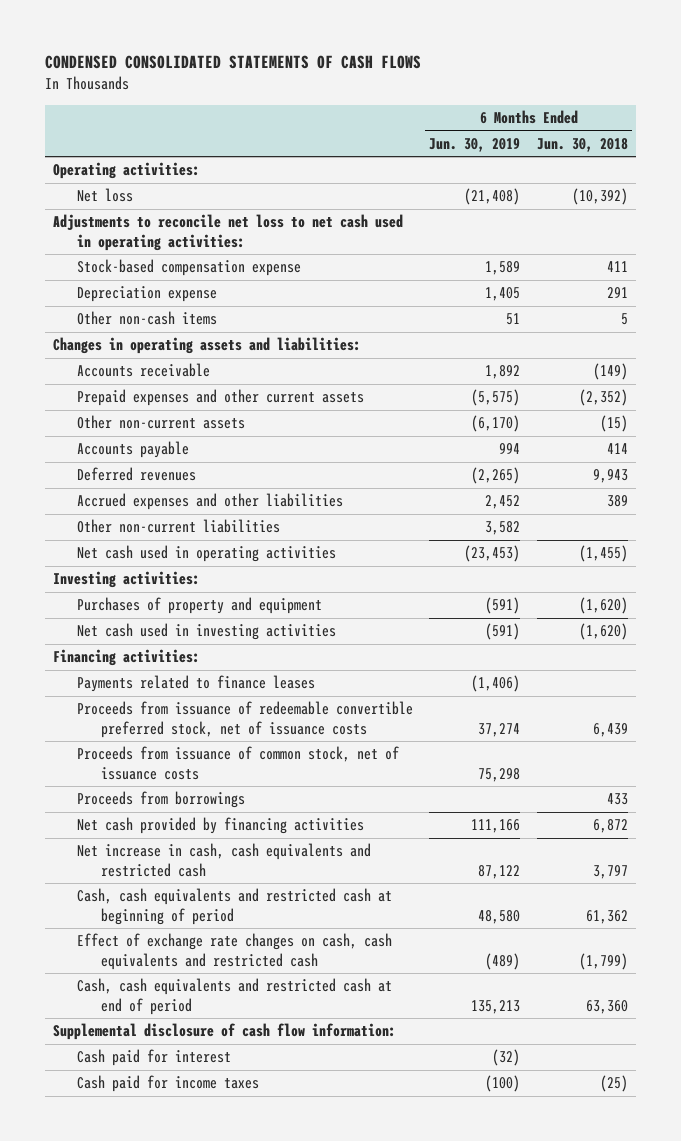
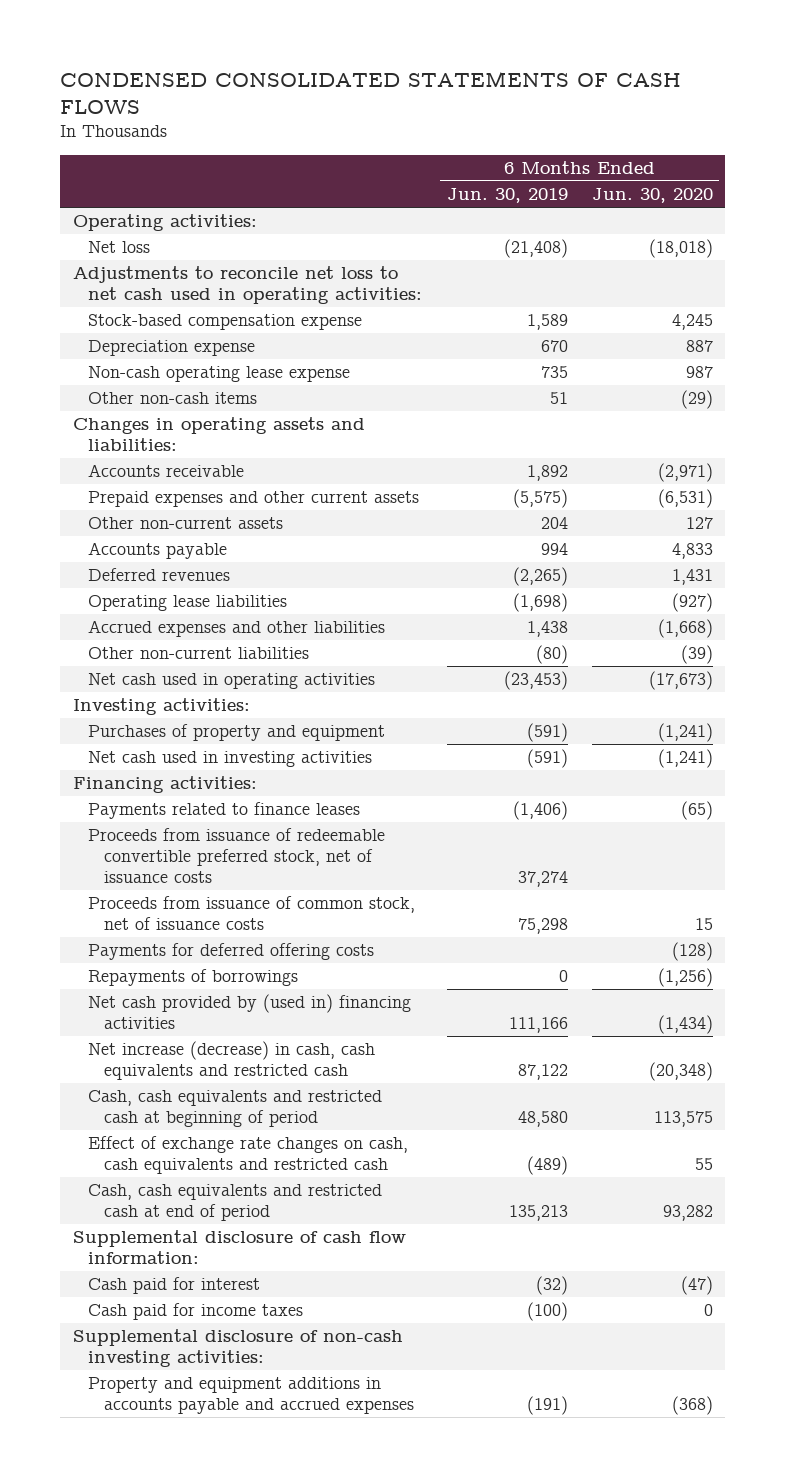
- | 6 Months Ended Jun. 30, 2019 | 6 Months Ended Jun. 30, 2018
+ | 6 Months Ended Jun. 30, 2019 | 6 Months Ended Jun. 30, 2020
- Depreciation expense | 1,405 | 291
+ Depreciation expense | 670 | 887
+ Non-cash operating lease expense | 735 | 987
- Other non-current assets | (6,170) | (15)
+ Other non-current assets | 204 | 127
- Accrued expenses and other liabilities | 2,452 | 389
- Other non-current liabilities | 3,582 |
+ Operating lease liabilities | (1,698) | (927)
+ Accrued expenses and other liabilities | 1,438 | (1,668)
+ Other non-current liabilities | (80) | (39)
- Proceeds from borrowings | | 433
- Net cash provided by financing activities | 111,166 | 6,872
- Net increase in cash, cash equivalents and restricted cash | 87,122 | 3,797
+ Payments for deferred offering costs | | (128)
+ Repayments of borrowings | 0 | (1,256)
+ Net cash provided by (used in) financing activities | 111,166 | (1,434)
+ Net increase (decrease) in cash, cash equivalents and restricted cash | 87,122 | (20,348)
+ Supplemental disclosure of non-cash investing activities:
+ Property and equipment additions in accounts payable and accrued expenses | (191) | (368)

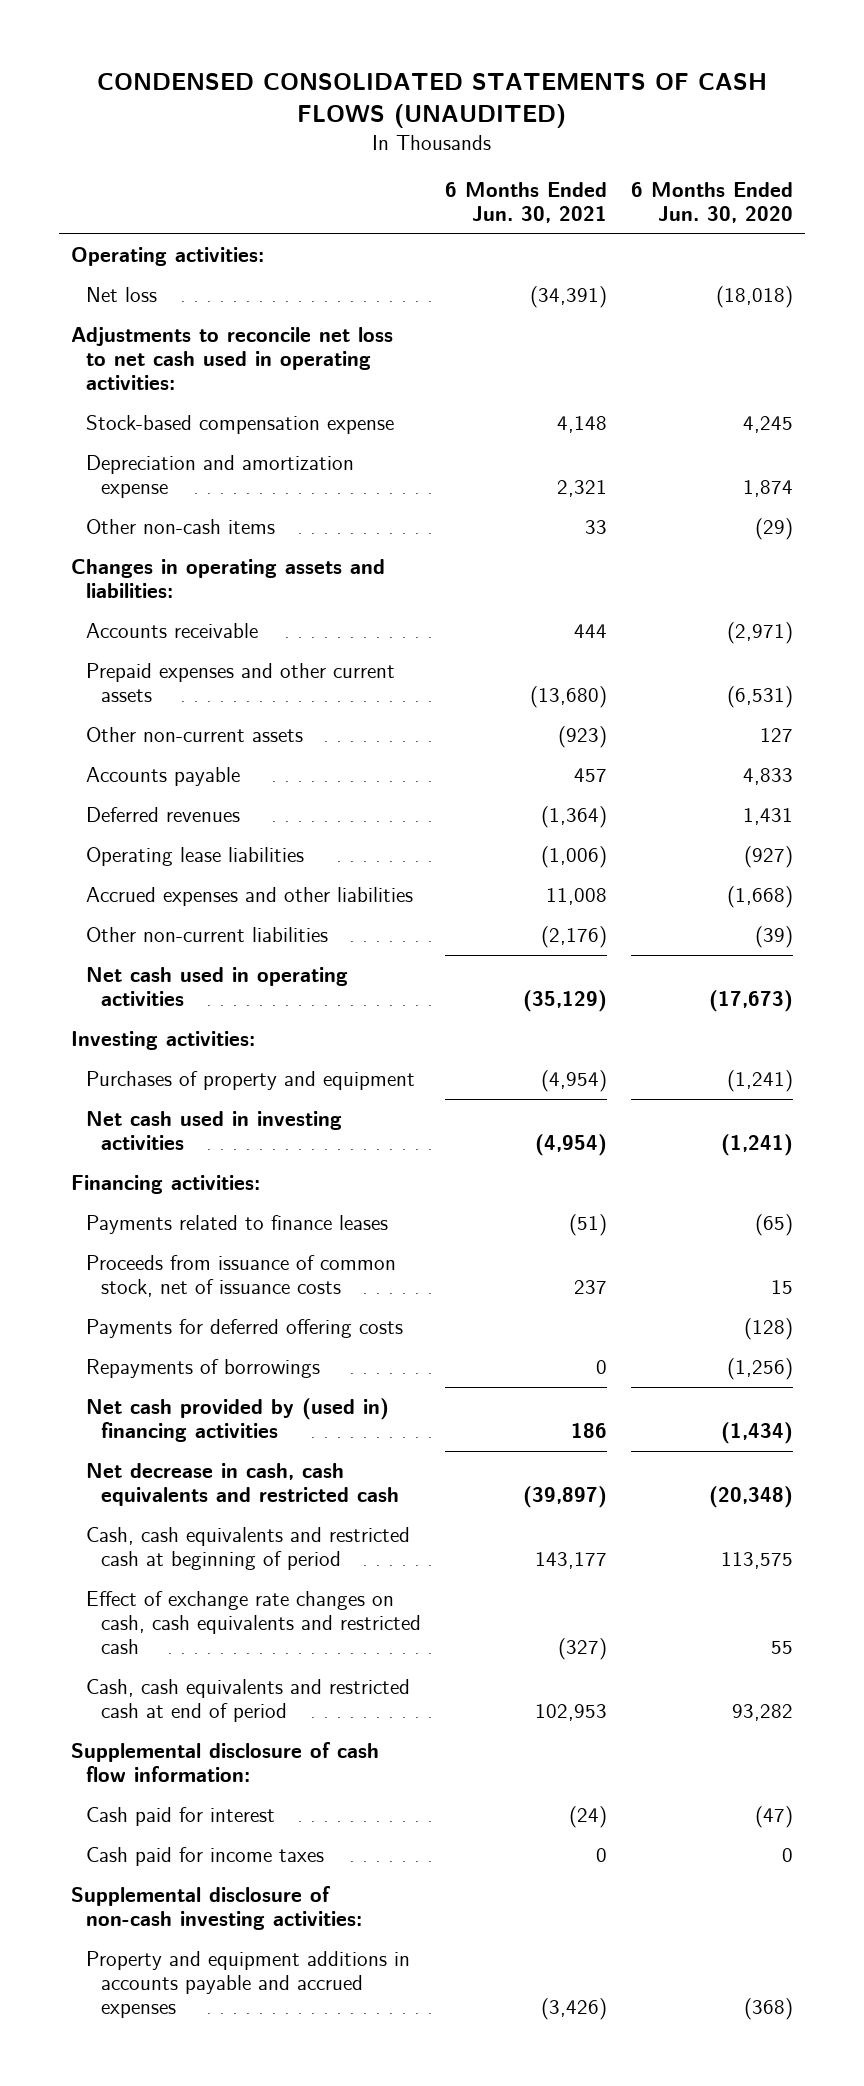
- CONDENSED CONSOLIDATED STATEMENTS OF CASH FLOWS
+ CONDENSED CONSOLIDATED STATEMENTS OF CASH FLOWS (UNAUDITED)
- | 6 Months Ended Jun. 30, 2019 | 6 Months Ended Jun. 30, 2020
+ | 6 Months Ended Jun. 30, 2021 | 6 Months Ended Jun. 30, 2020
- Depreciation expense | 670 | 887
- Non-cash operating lease expense | 735 | 987
+ Depreciation and amortization expense | 2,321 | 1,874
- Proceeds from issuance of redeemable convertible preferred stock, net of issuance costs | 37,274 |
- Net increase (decrease) in cash, cash equivalents and restricted cash | 87,122 | (20,348)
+ Net decrease in cash, cash equivalents and restricted cash | (39,897) | (20,348)

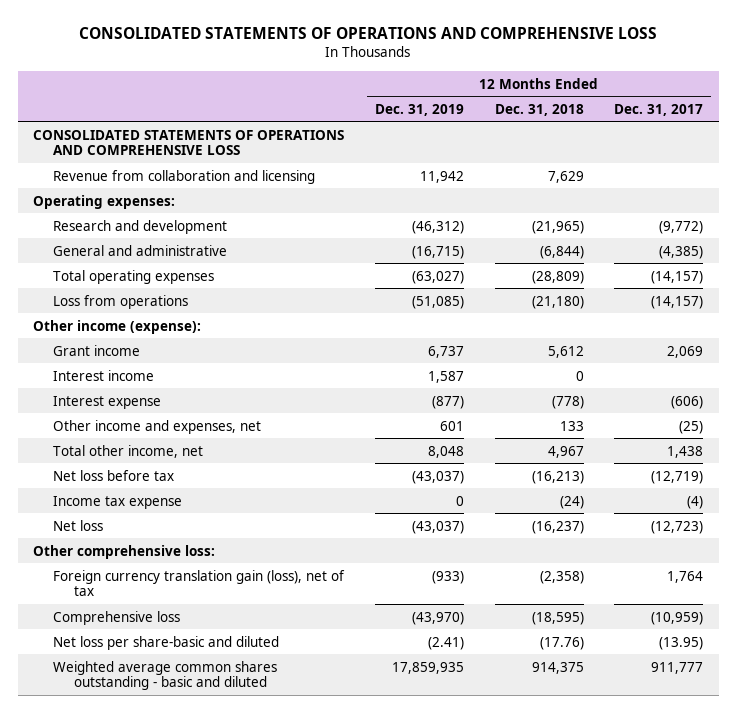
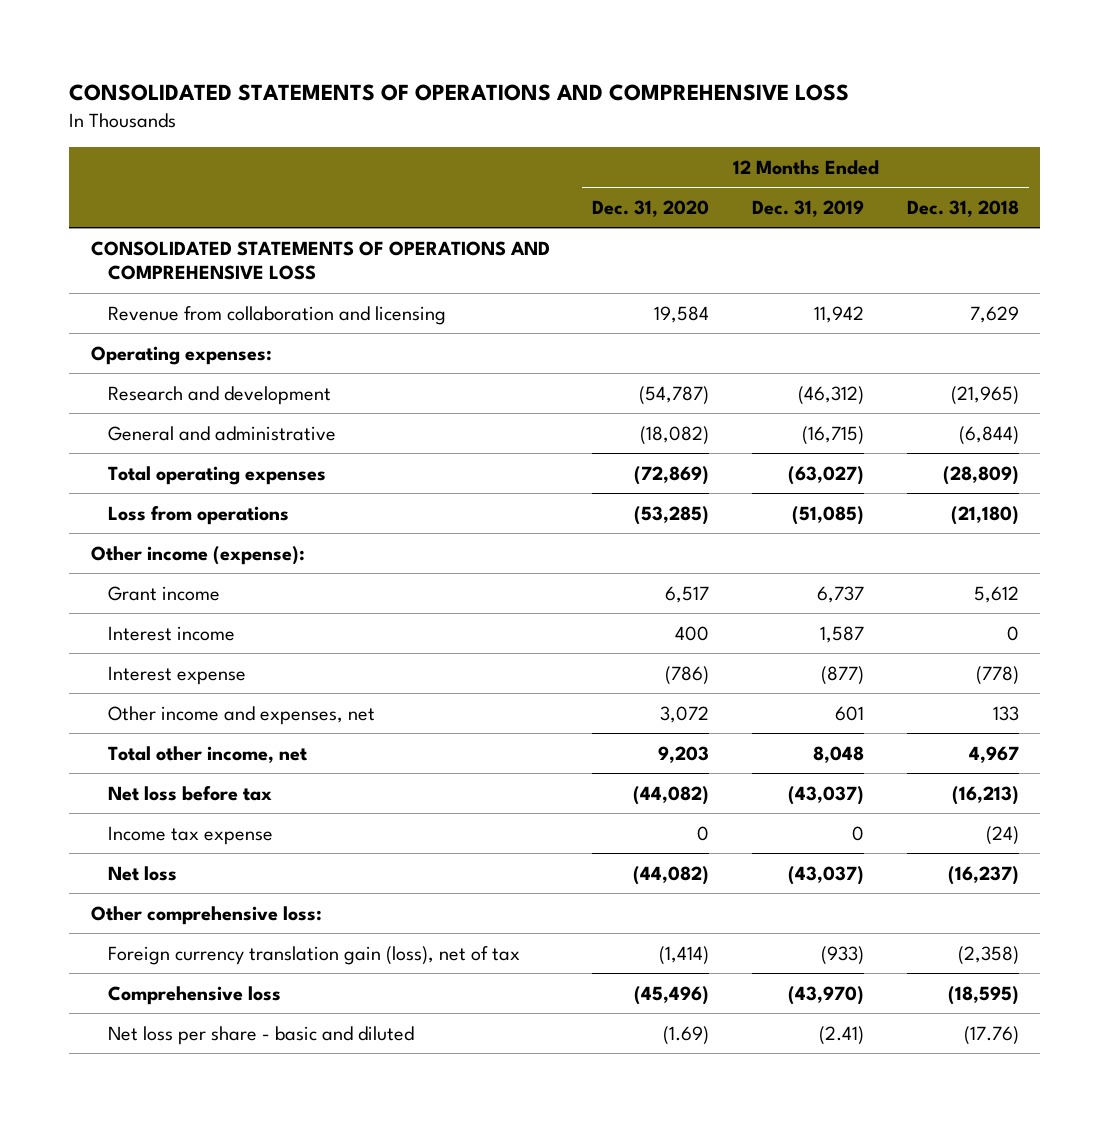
- | 12 Months Ended Dec. 31, 2019 | 12 Months Ended Dec. 31, 2018 | 12 Months Ended Dec. 31, 2017
+ | 12 Months Ended Dec. 31, 2020 | 12 Months Ended Dec. 31, 2019 | 12 Months Ended Dec. 31, 2018
- Net loss per share-basic and diluted | (2.41) | (17.76) | (13.95)
- Weighted average common shares outstanding - basic and diluted | 17,859,935 | 914,375 | 911,777
+ Net loss per share - basic and diluted | (1.69) | (2.41) | (17.76)

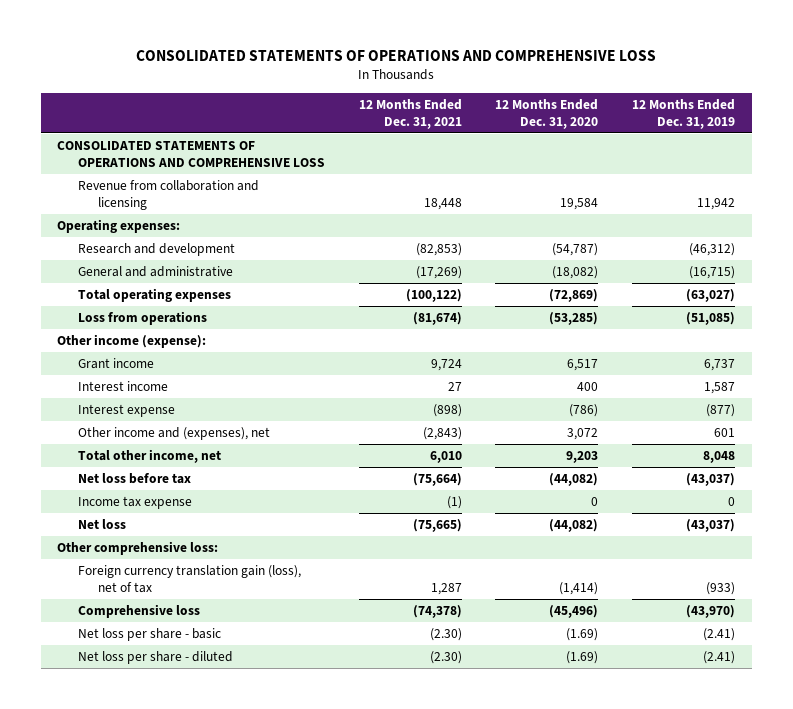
- | 12 Months Ended Dec. 31, 2020 | 12 Months Ended Dec. 31, 2019 | 12 Months Ended Dec. 31, 2018
+ | 12 Months Ended Dec. 31, 2021 | 12 Months Ended Dec. 31, 2020 | 12 Months Ended Dec. 31, 2019
- Other income and expenses, net | 3,072 | 601 | 133
+ Other income and (expenses), net | (2,843) | 3,072 | 601
- Net loss per share - basic and diluted | (1.69) | (2.41) | (17.76)
+ Net loss per share - basic | (2.30) | (1.69) | (2.41)
+ Net loss per share - diluted | (2.30) | (1.69) | (2.41)

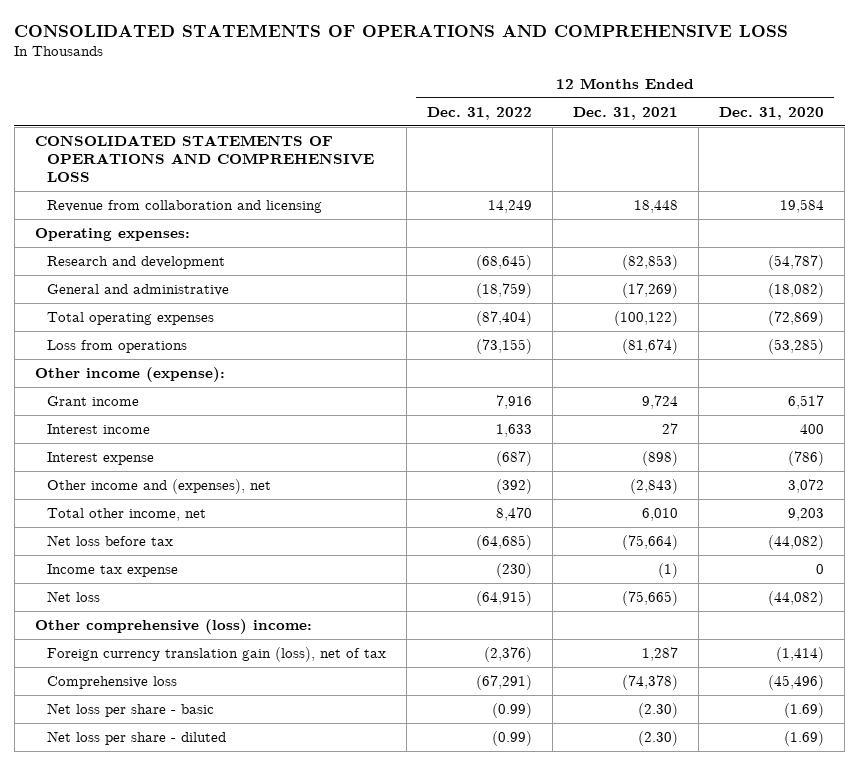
- | 12 Months Ended Dec. 31, 2021 | 12 Months Ended Dec. 31, 2020 | 12 Months Ended Dec. 31, 2019
+ | 12 Months Ended Dec. 31, 2022 | 12 Months Ended Dec. 31, 2021 | 12 Months Ended Dec. 31, 2020
- Other comprehensive loss:
+ Other comprehensive (loss) income:

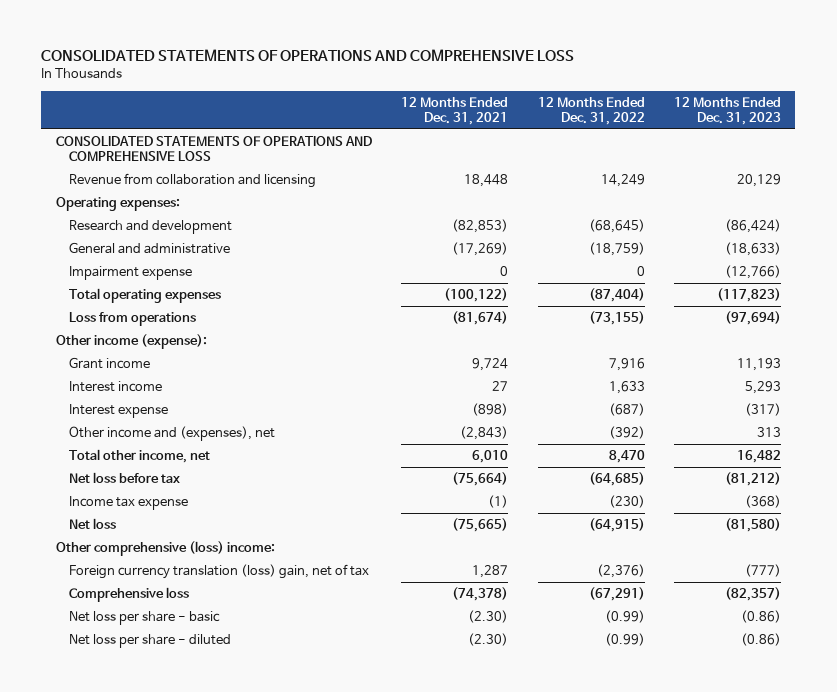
- | 12 Months Ended Dec. 31, 2022 | 12 Months Ended Dec. 31, 2021 | 12 Months Ended Dec. 31, 2020
+ | 12 Months Ended Dec. 31, 2021 | 12 Months Ended Dec. 31, 2022 | 12 Months Ended Dec. 31, 2023
+ Impairment expense | 0 | 0 | (12,766)
- Foreign currency translation gain (loss), net of tax | (2,376) | 1,287 | (1,414)
+ Foreign currency translation (loss) gain, net of tax | 1,287 | (2,376) | (777)

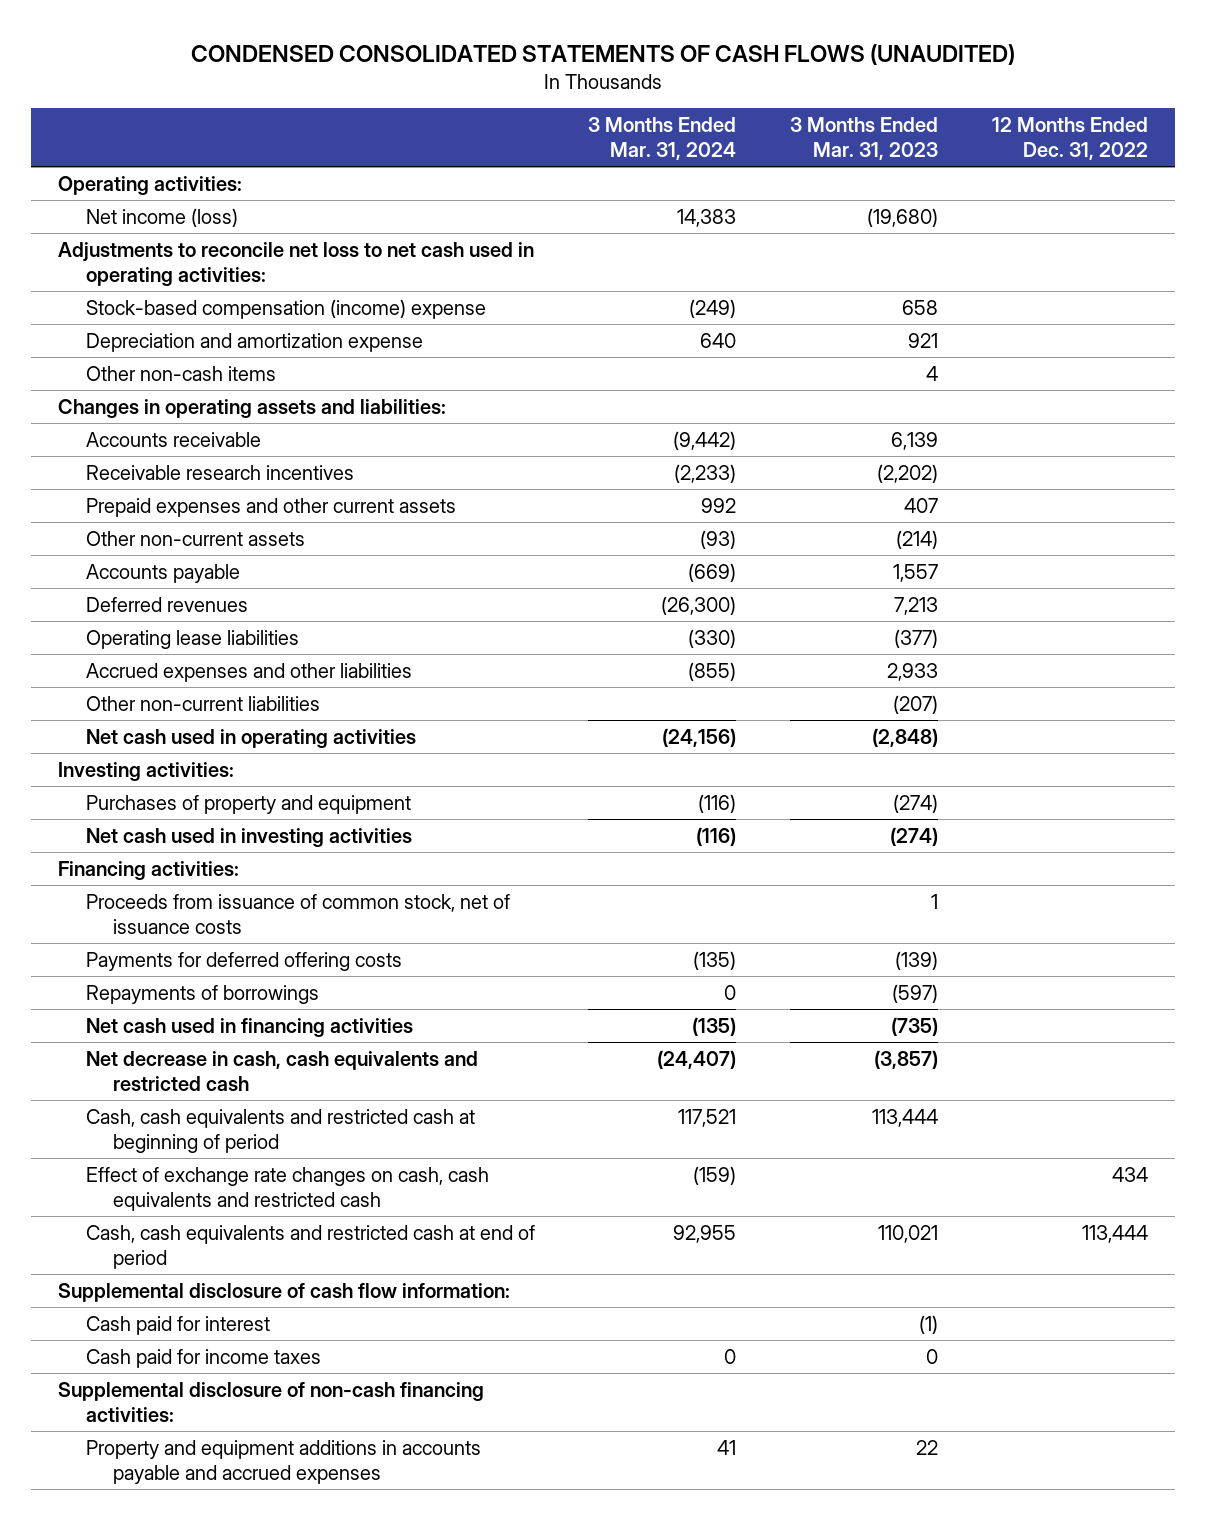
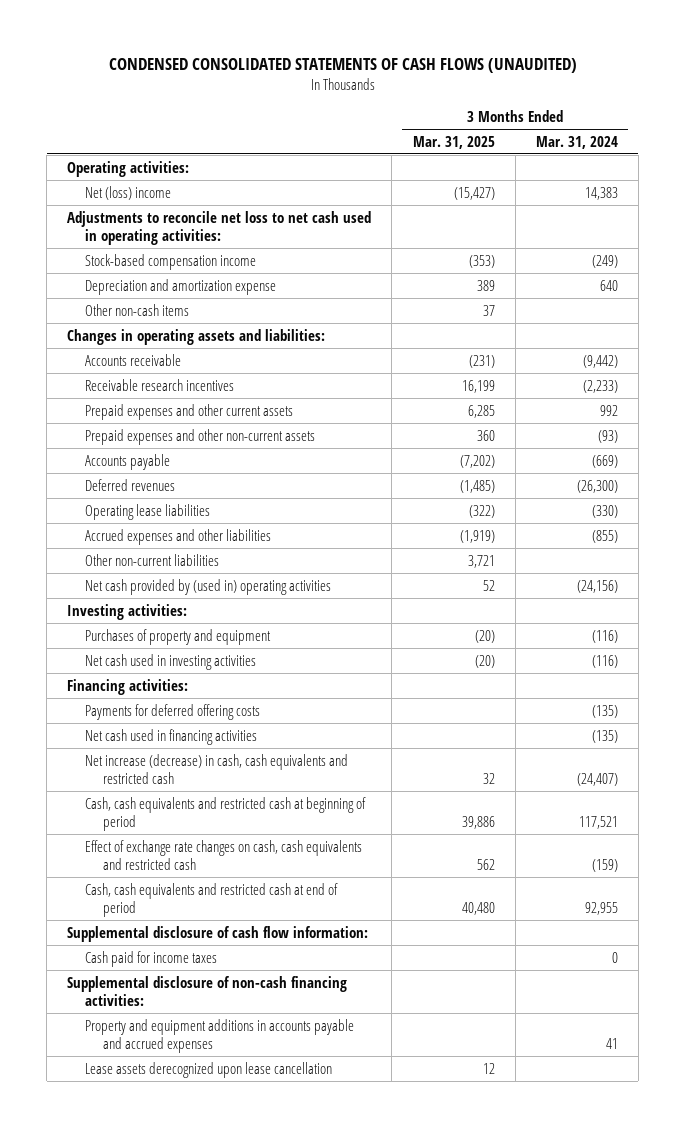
- | 3 Months Ended Mar. 31, 2024 | 3 Months Ended Mar. 31, 2023 | 12 Months Ended Dec. 31, 2022
+ | 3 Months Ended Mar. 31, 2025 | 3 Months Ended Mar. 31, 2024
- Net income (loss) | 14,383 | (19,680) |
+ Net (loss) income | (15,427) | 14,383
- Stock-based compensation (income) expense | (249) | 658 |
+ Stock-based compensation income | (353) | (249)
- Other non-current assets | (93) | (214) |
+ Prepaid expenses and other non-current assets | 360 | (93)
- Net cash used in operating activities | (24,156) | (2,848) |
+ Net cash provided by (used in) operating activities | 52 | (24,156)
- Proceeds from issuance of common stock, net of issuance costs | | 1 |
- Repayments of borrowings | 0 | (597) |
- Net decrease in cash, cash equivalents and restricted cash | (24,407) | (3,857) |
+ Net increase (decrease) in cash, cash equivalents and restricted cash | 32 | (24,407)
- Cash paid for interest | | (1) |
+ Lease assets derecognized upon lease cancellation | 12 |

